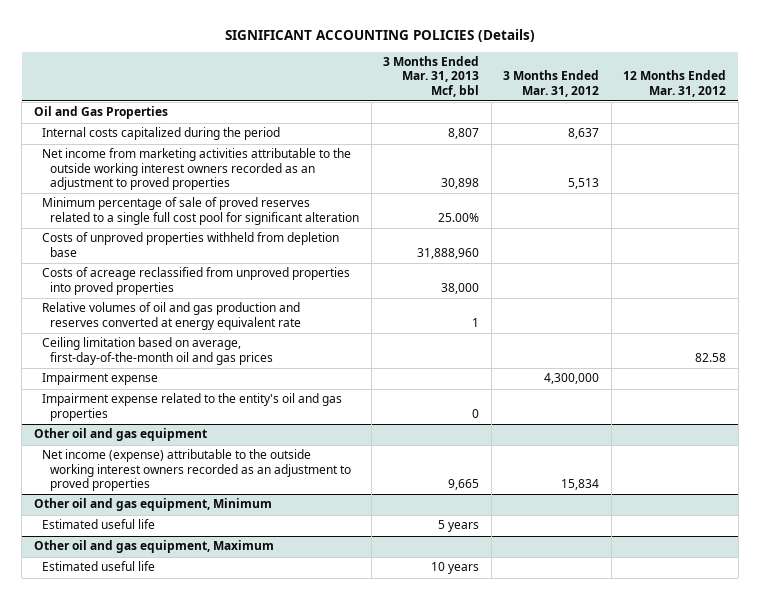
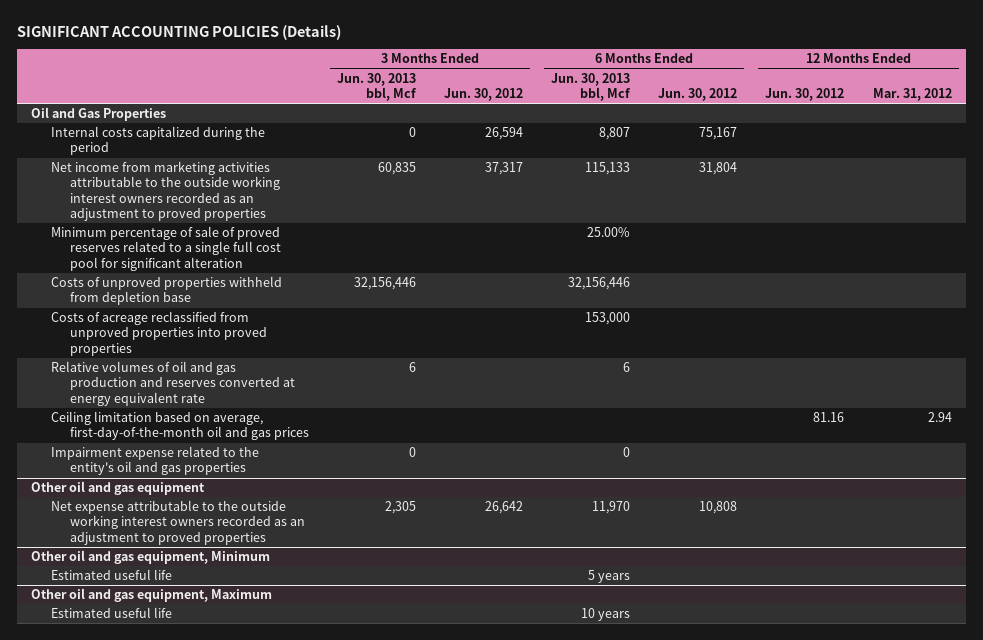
- | 3 Months Ended Mar. 31, 2013 Mcf, bbl | 3 Months Ended Mar. 31, 2012 | 12 Months Ended Mar. 31, 2012
+ | 3 Months Ended Jun. 30, 2013 bbl, Mcf | 3 Months Ended Jun. 30, 2012 | 6 Months Ended Jun. 30, 2013 bbl, Mcf | 6 Months Ended Jun. 30, 2012 | 12 Months Ended Jun. 30, 2012 | 12 Months Ended Mar. 31, 2012
- Ceiling limitation based on average, first-day-of-the-month oil and gas prices | | | 82.58
- Impairment expense | | 4,300,000 |
+ Ceiling limitation based on average, first-day-of-the-month oil and gas prices | | | | | 81.16 | 2.94
@ Other oil and gas equipment
- Net income (expense) attributable to the outside working interest owners recorded as an adjustment to proved properties | 9,665 | 15,834 |
+ Net expense attributable to the outside working interest owners recorded as an adjustment to proved properties | 2,305 | 26,642 | 11,970 | 10,808 | |

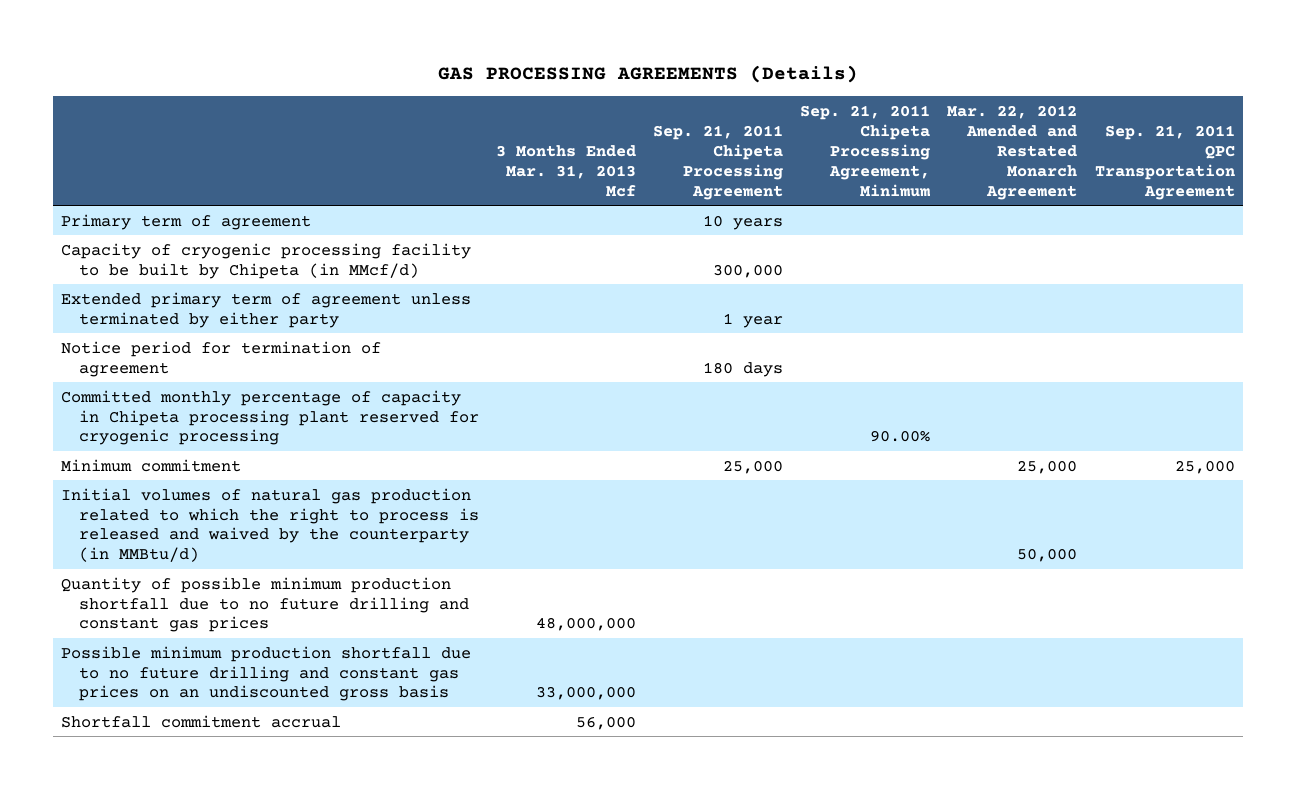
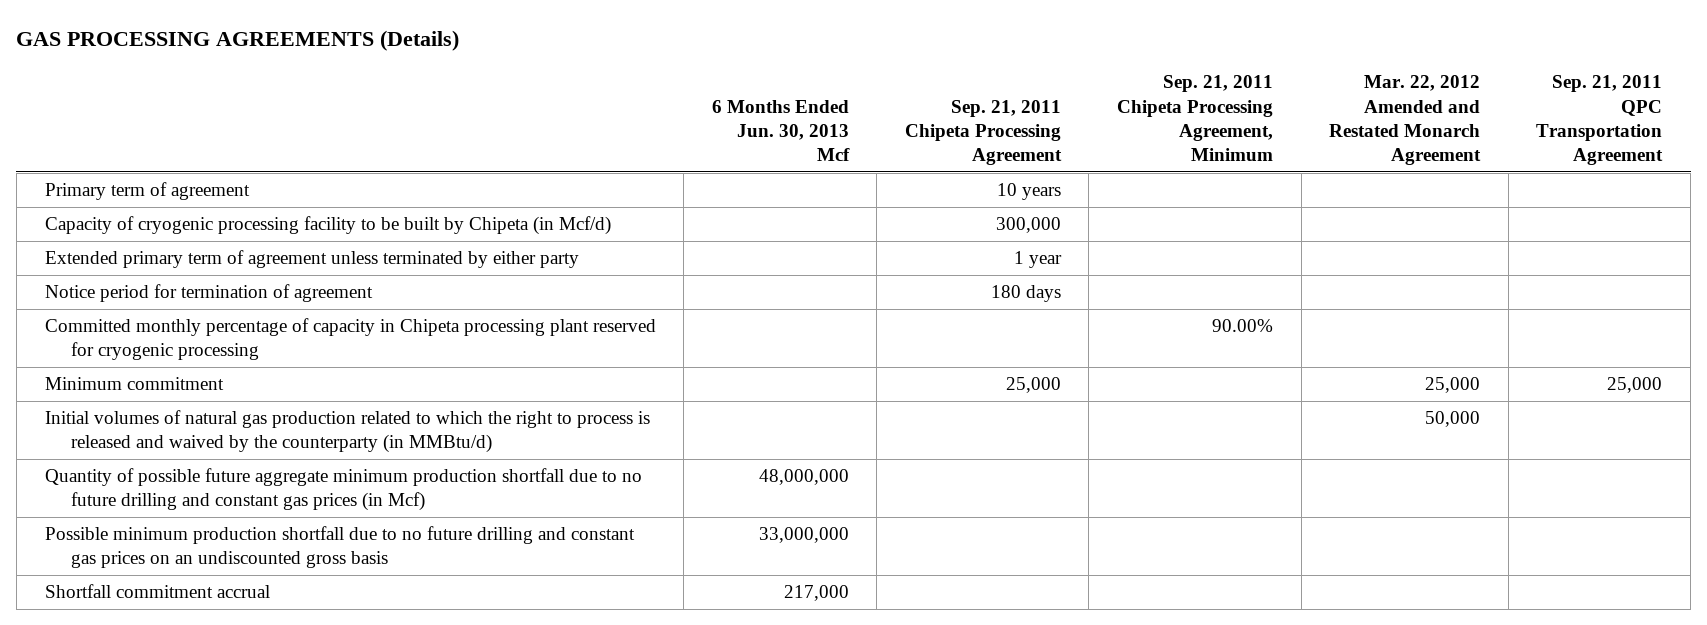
- | 3 Months Ended Mar. 31, 2013 Mcf | Sep. 21, 2011 Chipeta Processing Agreement | Sep. 21, 2011 Chipeta Processing Agreement, Minimum | Mar. 22, 2012 Amended and Restated Monarch Agreement | Sep. 21, 2011 QPC Transportation Agreement
+ | 6 Months Ended Jun. 30, 2013 Mcf | Sep. 21, 2011 Chipeta Processing Agreement | Sep. 21, 2011 Chipeta Processing Agreement, Minimum | Mar. 22, 2012 Amended and Restated Monarch Agreement | Sep. 21, 2011 QPC Transportation Agreement
- Capacity of cryogenic processing facility to be built by Chipeta (in MMcf/d) | | 300,000 | | |
+ Capacity of cryogenic processing facility to be built by Chipeta (in Mcf/d) | | 300,000 | | |
- Quantity of possible minimum production shortfall due to no future drilling and constant gas prices | 48,000,000 | | | |
+ Quantity of possible future aggregate minimum production shortfall due to no future drilling and constant gas prices (in Mcf) | 48,000,000 | | | |

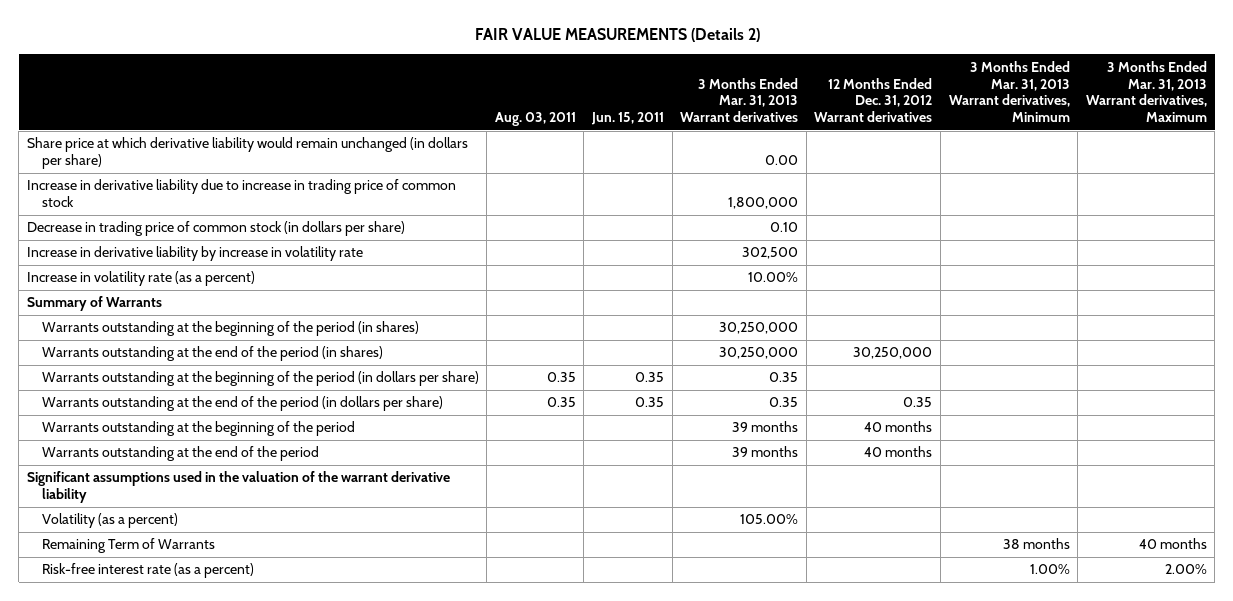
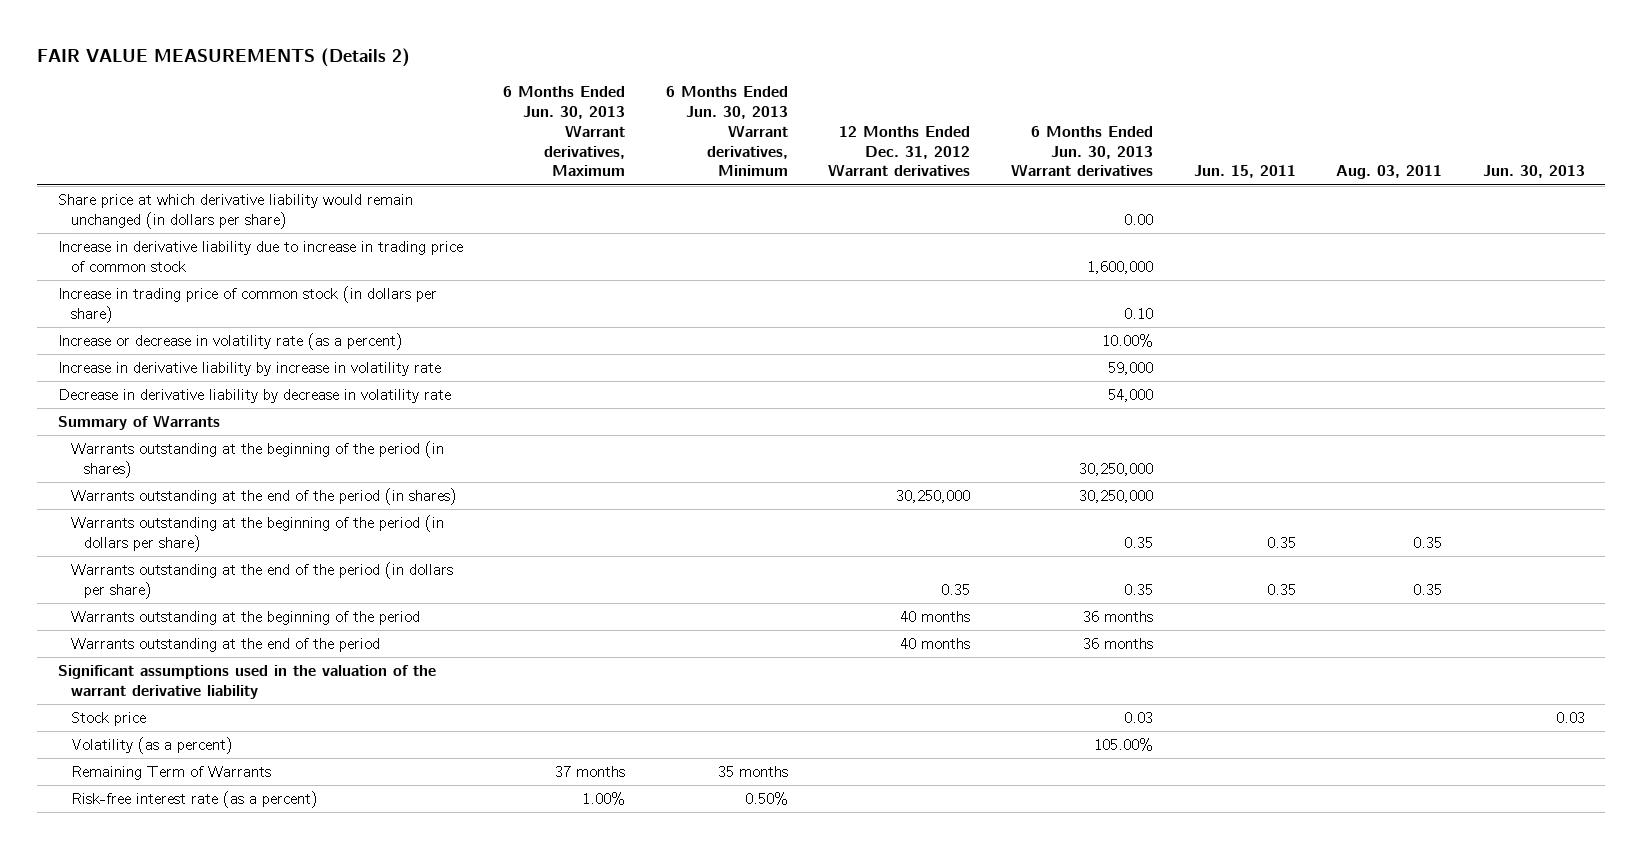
- | Aug. 03, 2011 | Jun. 15, 2011 | 3 Months Ended Mar. 31, 2013 Warrant derivatives | 12 Months Ended Dec. 31, 2012 Warrant derivatives | 3 Months Ended Mar. 31, 2013 Warrant derivatives, Minimum | 3 Months Ended Mar. 31, 2013 Warrant derivatives, Maximum
+ | 6 Months Ended Jun. 30, 2013 Warrant derivatives, Maximum | 6 Months Ended Jun. 30, 2013 Warrant derivatives, Minimum | 12 Months Ended Dec. 31, 2012 Warrant derivatives | 6 Months Ended Jun. 30, 2013 Warrant derivatives | Jun. 15, 2011 | Aug. 03, 2011 | Jun. 30, 2013
- Decrease in trading price of common stock (in dollars per share) | | | 0.10 | | |
+ Increase in trading price of common stock (in dollars per share) | | | | 0.10 | | |
+ Increase or decrease in volatility rate (as a percent) | | | | 10.00% | | |
- Increase in volatility rate (as a percent) | | | 10.00% | | |
+ Decrease in derivative liability by decrease in volatility rate | | | | 54,000 | | |
+ Stock price | | | | 0.03 | | | 0.03

